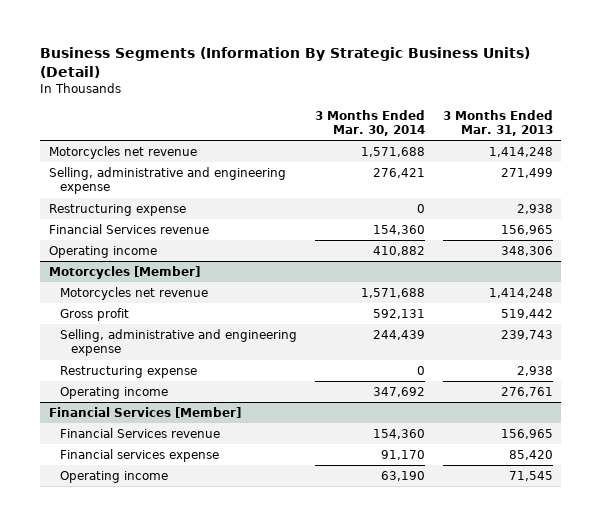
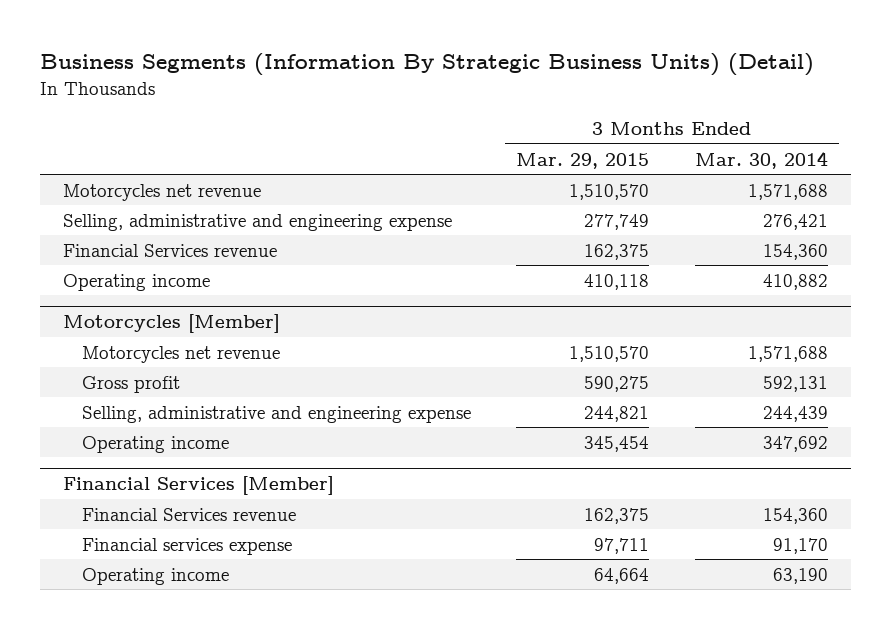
- | 3 Months Ended Mar. 30, 2014 | 3 Months Ended Mar. 31, 2013
+ | 3 Months Ended Mar. 29, 2015 | 3 Months Ended Mar. 30, 2014
- Restructuring expense | 0 | 2,938
@ Motorcycles [Member]
- Restructuring expense | 0 | 2,938

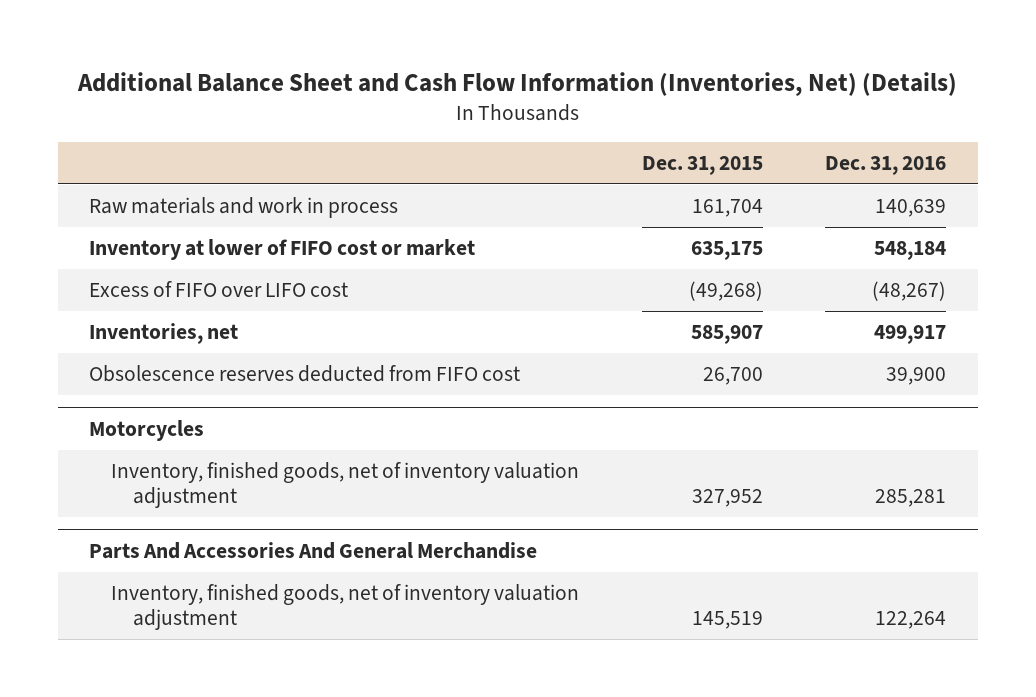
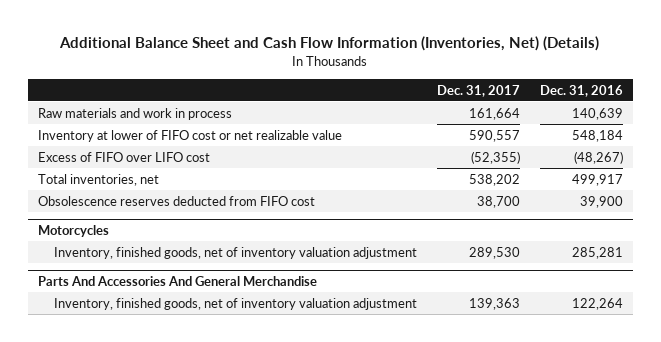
- | Dec. 31, 2015 | Dec. 31, 2016
+ | Dec. 31, 2017 | Dec. 31, 2016
- Inventory at lower of FIFO cost or market | 635,175 | 548,184
+ Inventory at lower of FIFO cost or net realizable value | 590,557 | 548,184
- Inventories, net | 585,907 | 499,917
+ Total inventories, net | 538,202 | 499,917

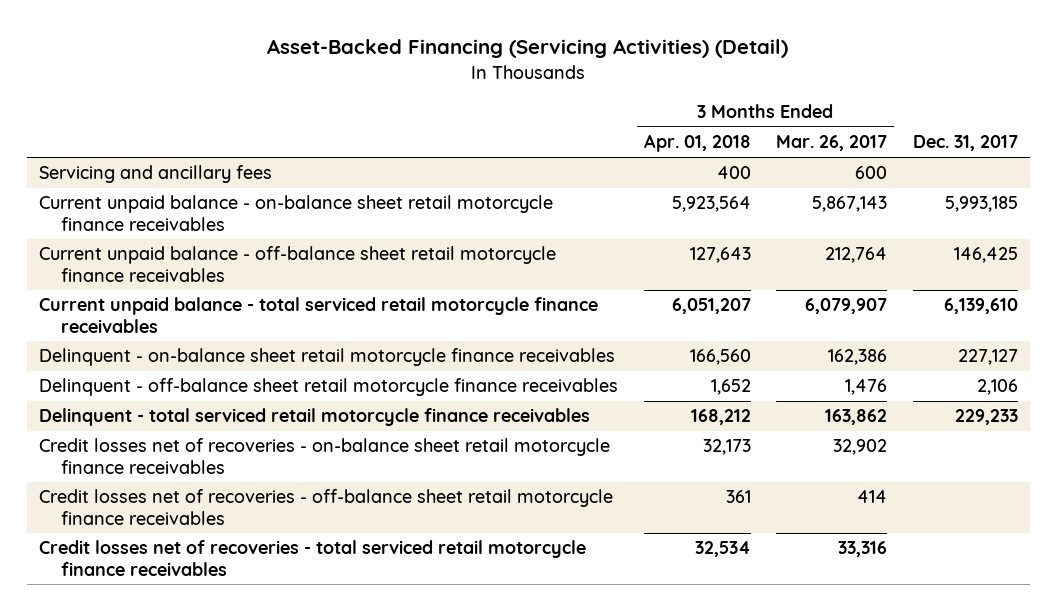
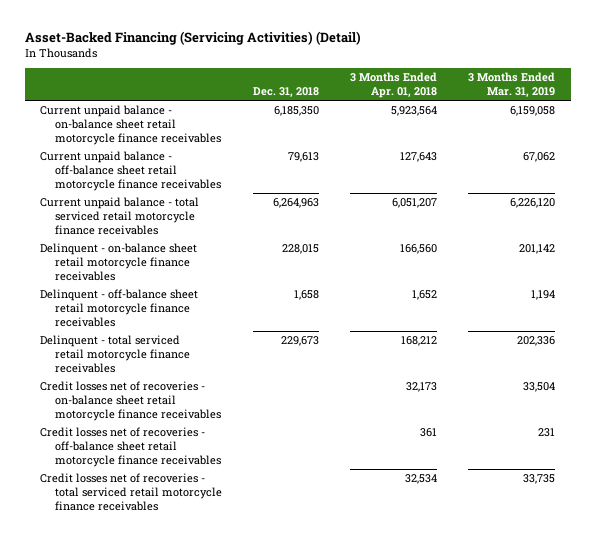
- | 3 Months Ended Apr. 01, 2018 | 3 Months Ended Mar. 26, 2017 | Dec. 31, 2017
+ | Dec. 31, 2018 | 3 Months Ended Apr. 01, 2018 | 3 Months Ended Mar. 31, 2019
- Servicing and ancillary fees | 400 | 600 |

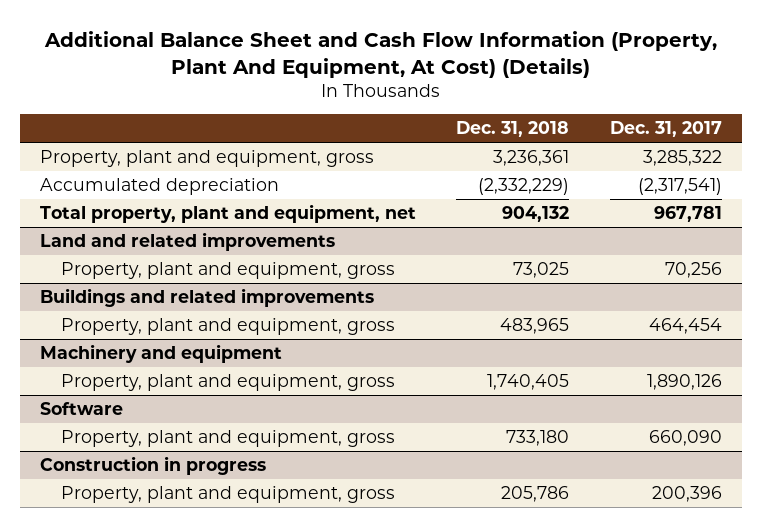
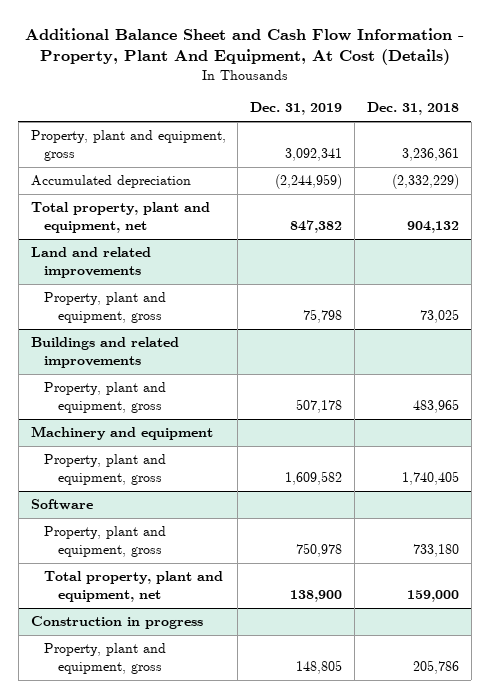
- Additional Balance Sheet and Cash Flow Information (Property, Plant And Equipment, At Cost) (Details)
+ Additional Balance Sheet and Cash Flow Information - Property, Plant And Equipment, At Cost (Details)
- | Dec. 31, 2018 | Dec. 31, 2017
+ | Dec. 31, 2019 | Dec. 31, 2018
@ Software
+ Total property, plant and equipment, net | 138,900 | 159,000

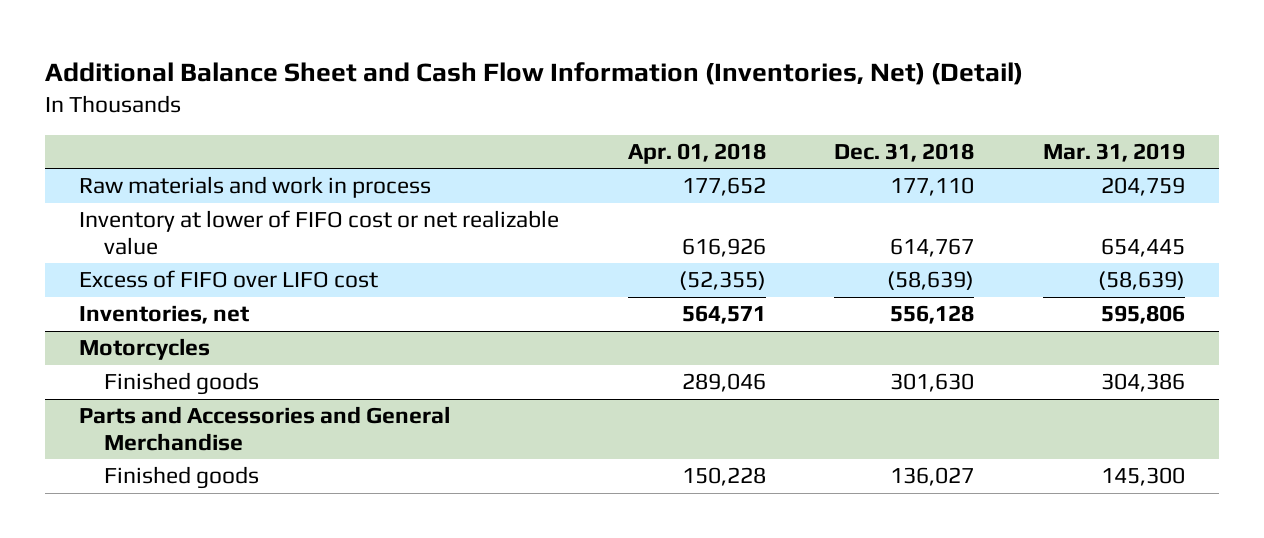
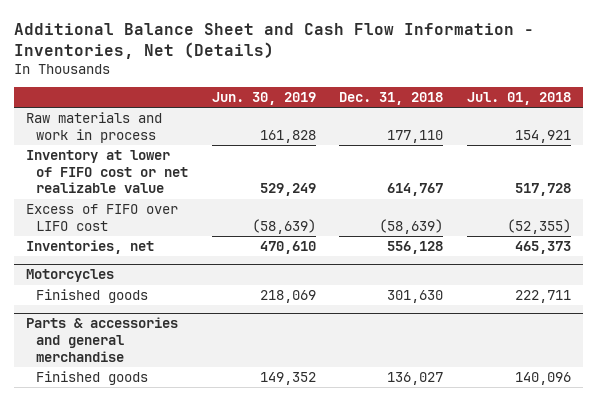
- Additional Balance Sheet and Cash Flow Information (Inventories, Net) (Detail)
+ Additional Balance Sheet and Cash Flow Information - Inventories, Net (Details)
- | Apr. 01, 2018 | Dec. 31, 2018 | Mar. 31, 2019
+ | Jun. 30, 2019 | Dec. 31, 2018 | Jul. 01, 2018
- Parts and Accessories and General Merchandise
+ Parts & accessories and general merchandise

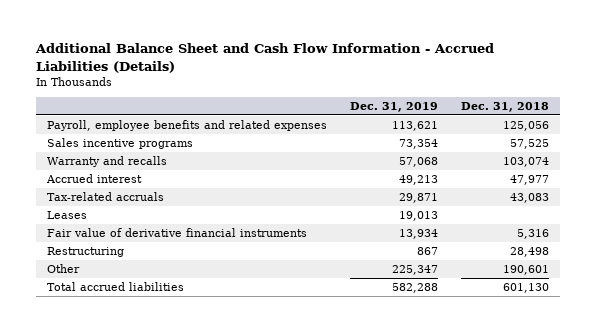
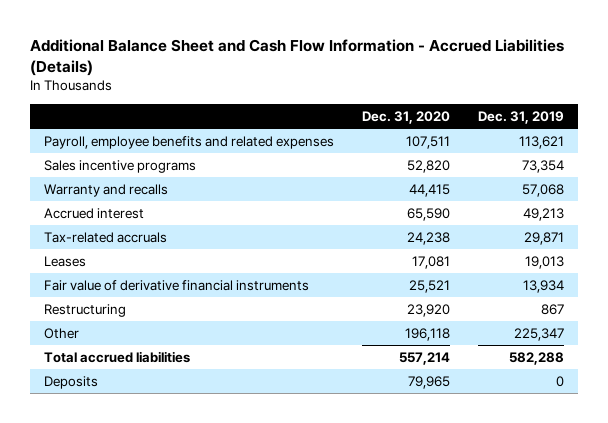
- | Dec. 31, 2019 | Dec. 31, 2018
+ | Dec. 31, 2020 | Dec. 31, 2019
+ Deposits | 79,965 | 0

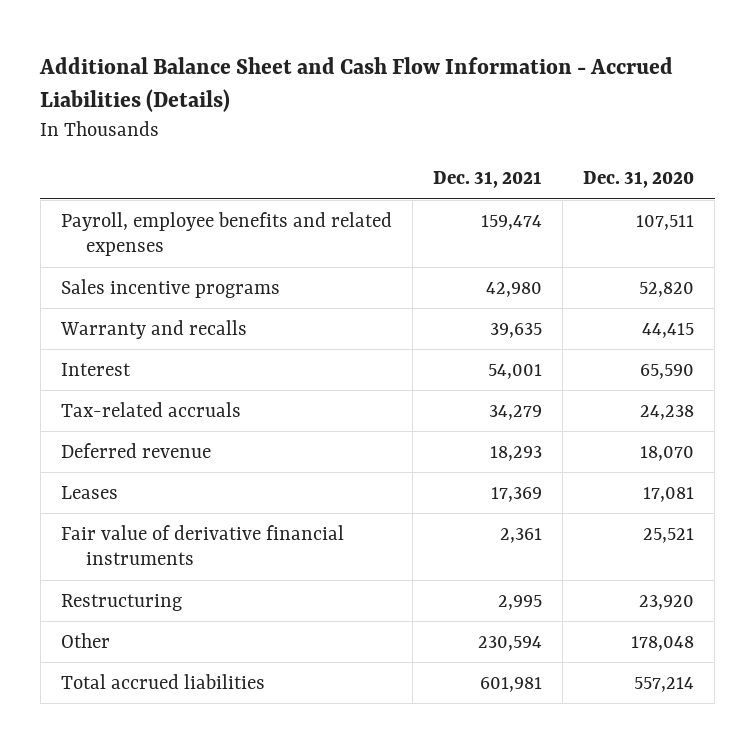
- | Dec. 31, 2020 | Dec. 31, 2019
+ | Dec. 31, 2021 | Dec. 31, 2020
- Accrued interest | 65,590 | 49,213
+ Interest | 54,001 | 65,590
+ Deferred revenue | 18,293 | 18,070
- Other | 196,118 | 225,347
+ Other | 230,594 | 178,048
- Deposits | 79,965 | 0

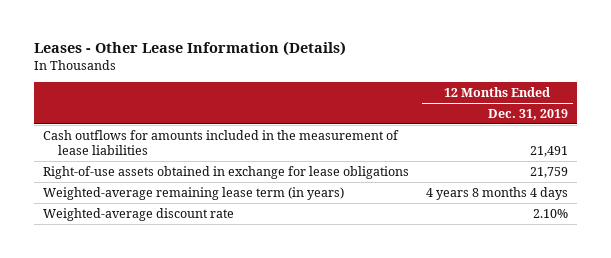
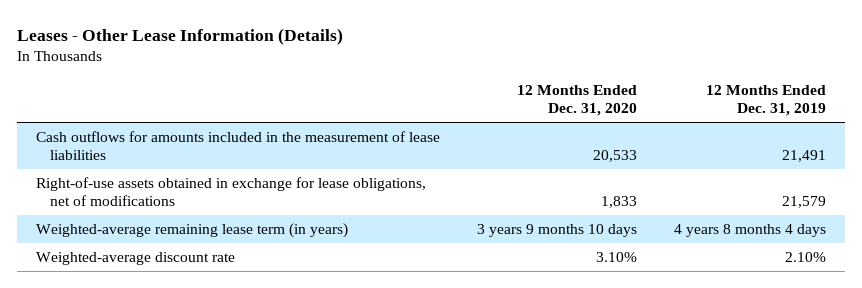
- | 12 Months Ended Dec. 31, 2019
+ | 12 Months Ended Dec. 31, 2020 | 12 Months Ended Dec. 31, 2019
- Right-of-use assets obtained in exchange for lease obligations | 21,759
+ Right-of-use assets obtained in exchange for lease obligations, net of modifications | 1,833 | 21,579

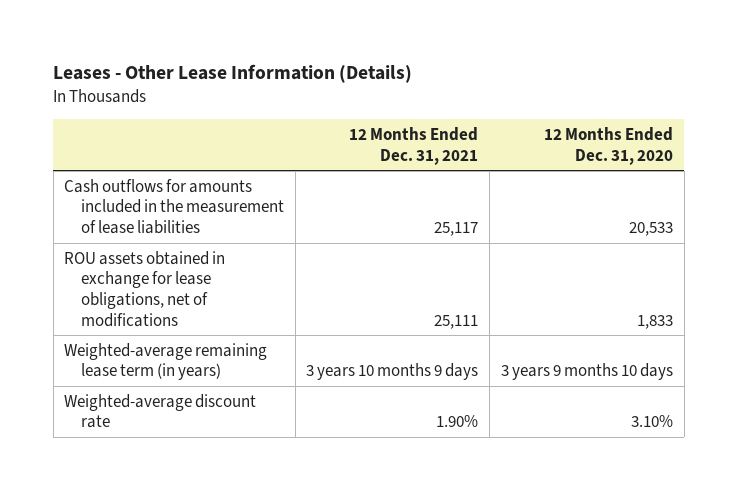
- | 12 Months Ended Dec. 31, 2020 | 12 Months Ended Dec. 31, 2019
+ | 12 Months Ended Dec. 31, 2021 | 12 Months Ended Dec. 31, 2020
- Right-of-use assets obtained in exchange for lease obligations, net of modifications | 1,833 | 21,579
+ ROU assets obtained in exchange for lease obligations, net of modifications | 25,111 | 1,833

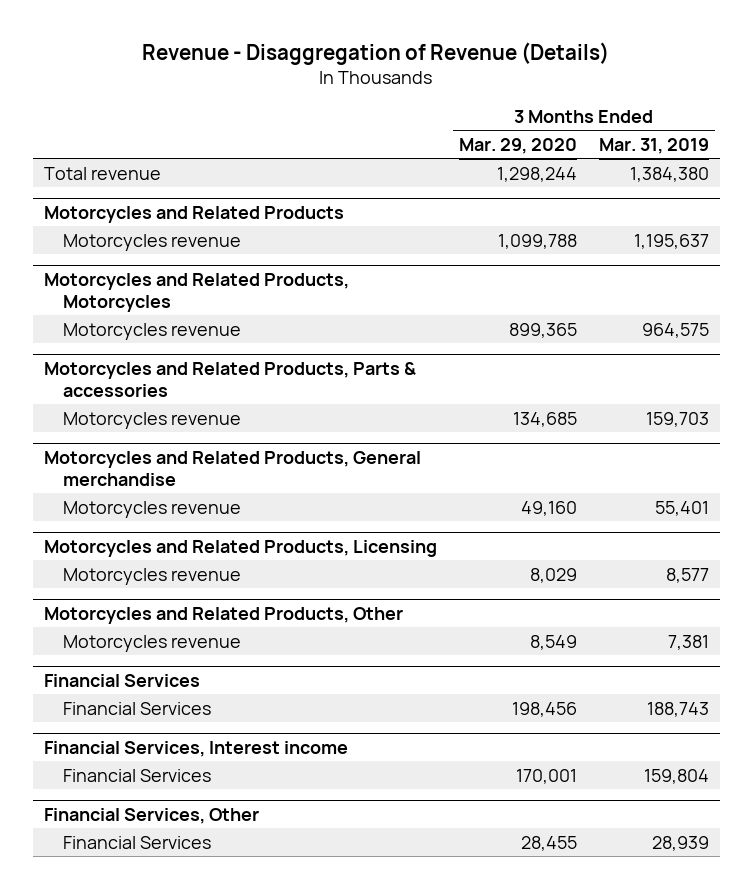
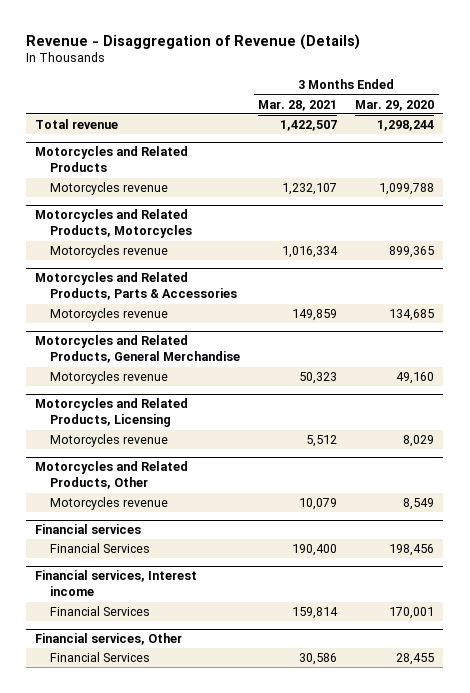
- | 3 Months Ended Mar. 29, 2020 | 3 Months Ended Mar. 31, 2019
+ | 3 Months Ended Mar. 28, 2021 | 3 Months Ended Mar. 29, 2020
- Motorcycles and Related Products, Parts & accessories
+ Motorcycles and Related Products, Parts & Accessories
- Motorcycles and Related Products, General merchandise
+ Motorcycles and Related Products, General Merchandise
- Financial Services
+ Financial services
- Financial Services, Interest income
+ Financial services, Interest income
- Financial Services, Other
+ Financial services, Other

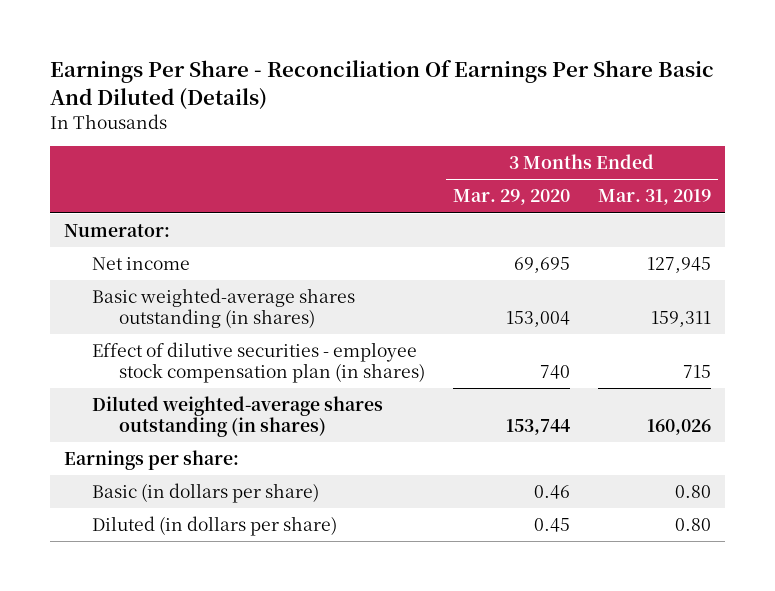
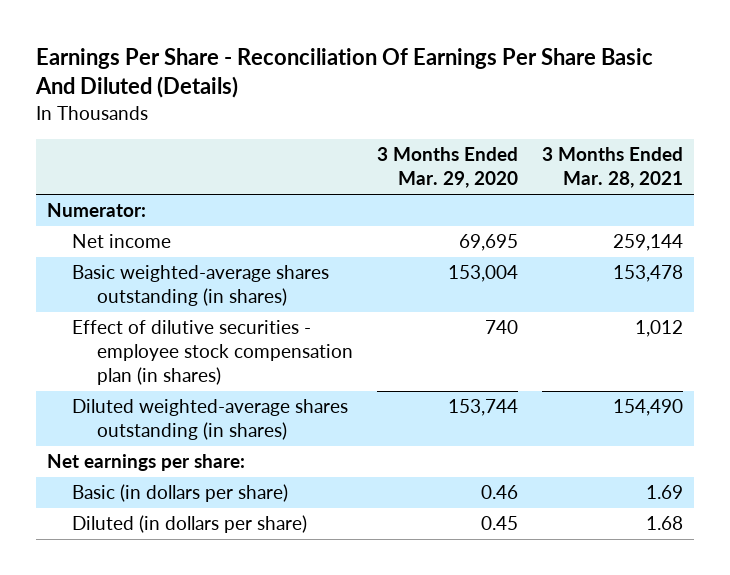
- | 3 Months Ended Mar. 29, 2020 | 3 Months Ended Mar. 31, 2019
+ | 3 Months Ended Mar. 29, 2020 | 3 Months Ended Mar. 28, 2021
- Earnings per share:
+ Net earnings per share:

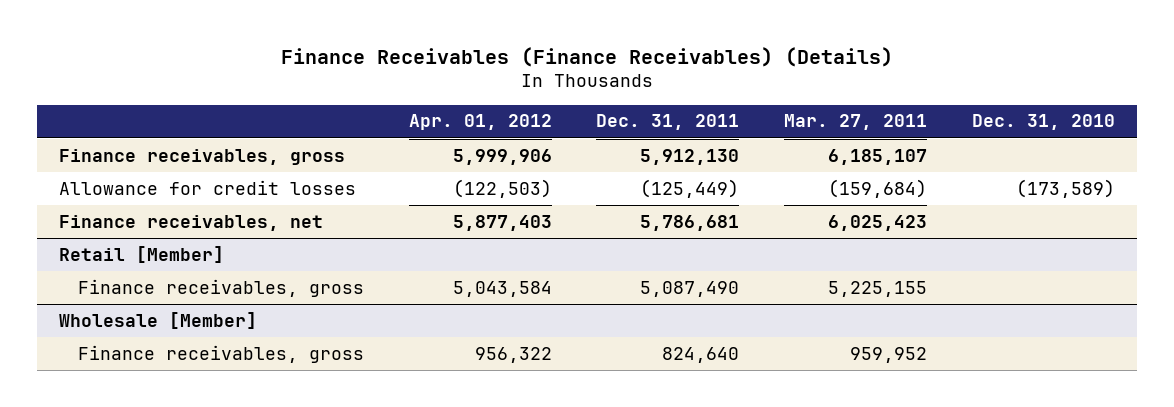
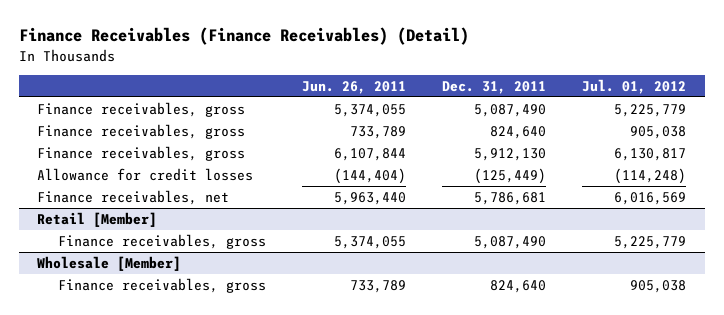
- Finance Receivables (Finance Receivables) (Details)
+ Finance Receivables (Finance Receivables) (Detail)
- | Apr. 01, 2012 | Dec. 31, 2011 | Mar. 27, 2011 | Dec. 31, 2010
+ | Jun. 26, 2011 | Dec. 31, 2011 | Jul. 01, 2012
+ Finance receivables, gross | 5,374,055 | 5,087,490 | 5,225,779
+ Finance receivables, gross | 733,789 | 824,640 | 905,038

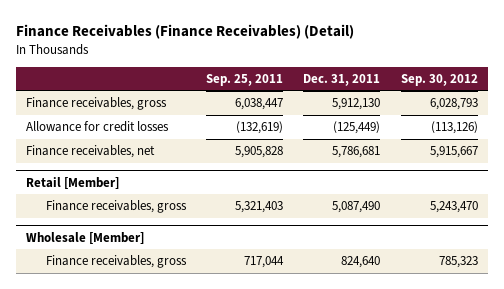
- | Jun. 26, 2011 | Dec. 31, 2011 | Jul. 01, 2012
+ | Sep. 25, 2011 | Dec. 31, 2011 | Sep. 30, 2012
- Finance receivables, gross | 5,374,055 | 5,087,490 | 5,225,779
- Finance receivables, gross | 733,789 | 824,640 | 905,038

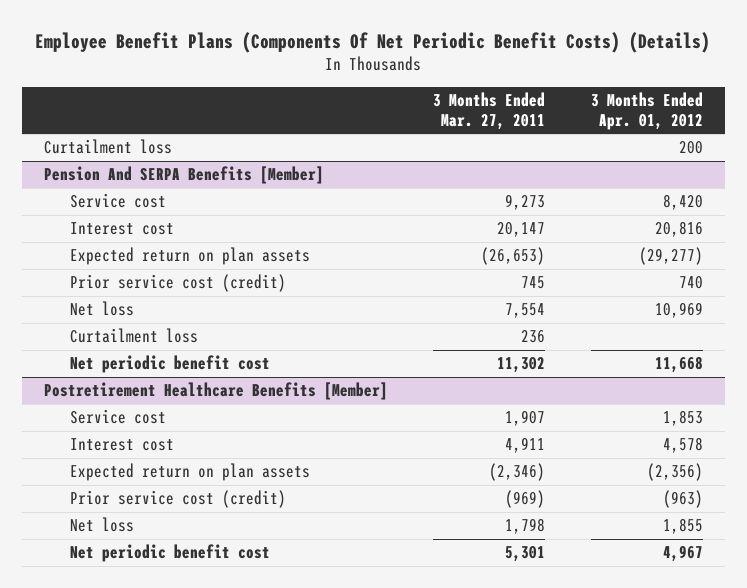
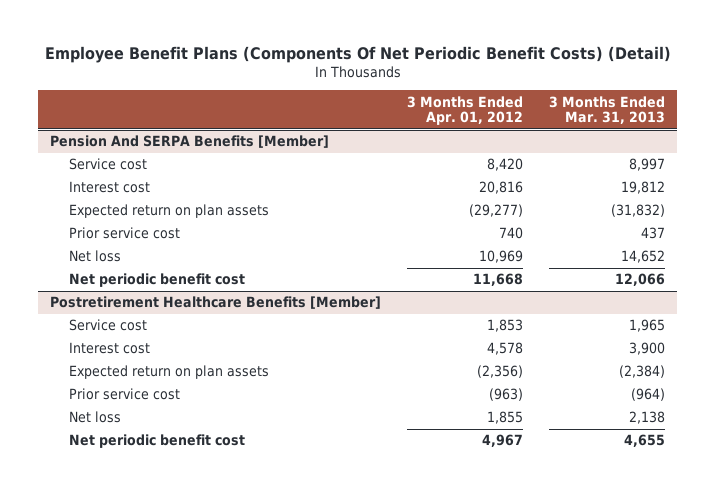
- Employee Benefit Plans (Components Of Net Periodic Benefit Costs) (Details)
+ Employee Benefit Plans (Components Of Net Periodic Benefit Costs) (Detail)
- | 3 Months Ended Mar. 27, 2011 | 3 Months Ended Apr. 01, 2012
+ | 3 Months Ended Apr. 01, 2012 | 3 Months Ended Mar. 31, 2013
- Curtailment loss | | 200
@ Pension And SERPA Benefits [Member]
- Prior service cost (credit) | 745 | 740
+ Prior service cost | 740 | 437
- Curtailment loss | 236 |
@ Postretirement Healthcare Benefits [Member]
- Prior service cost (credit) | (969) | (963)
+ Prior service cost | (963) | (964)

